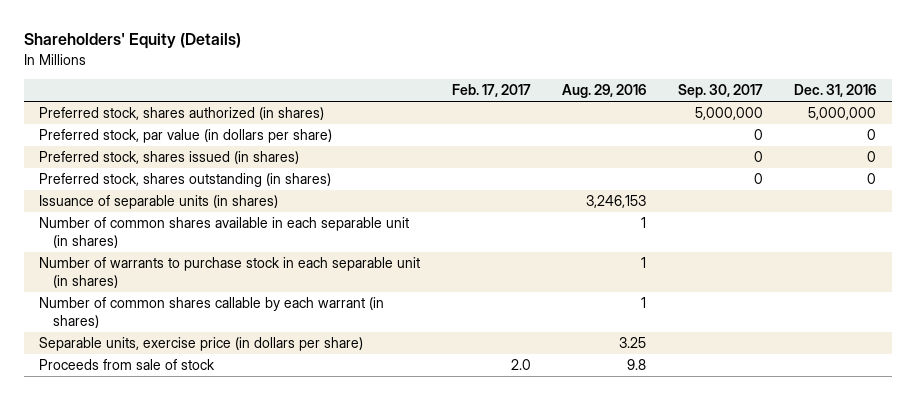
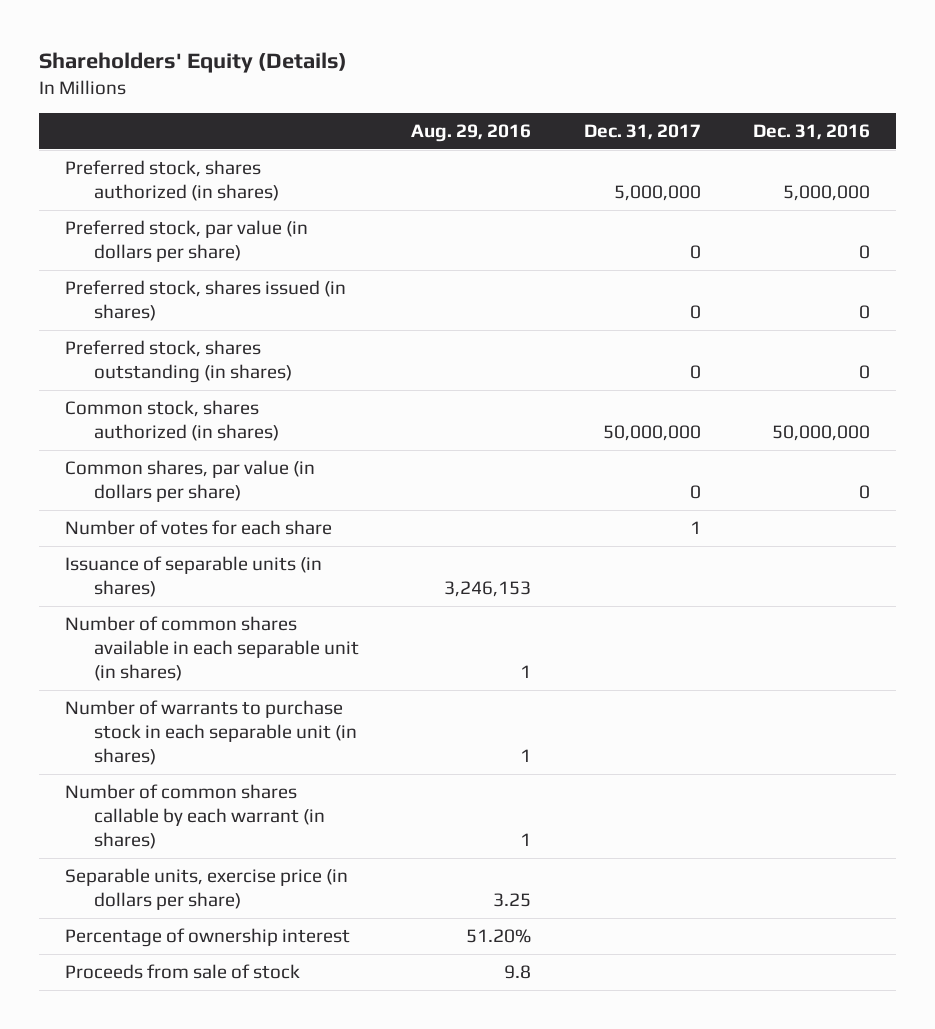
- | Feb. 17, 2017 | Aug. 29, 2016 | Sep. 30, 2017 | Dec. 31, 2016
+ | Aug. 29, 2016 | Dec. 31, 2017 | Dec. 31, 2016
+ Common stock, shares authorized (in shares) | | 50,000,000 | 50,000,000
+ Common shares, par value (in dollars per share) | | 0 | 0
+ Number of votes for each share | | 1 |
+ Percentage of ownership interest | 51.20% | |

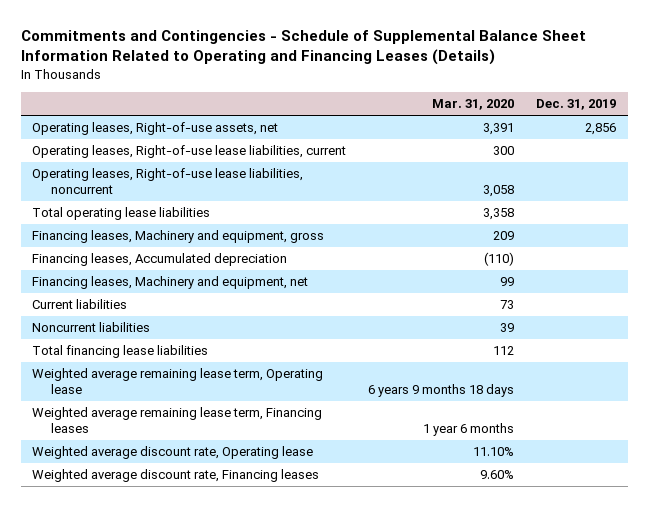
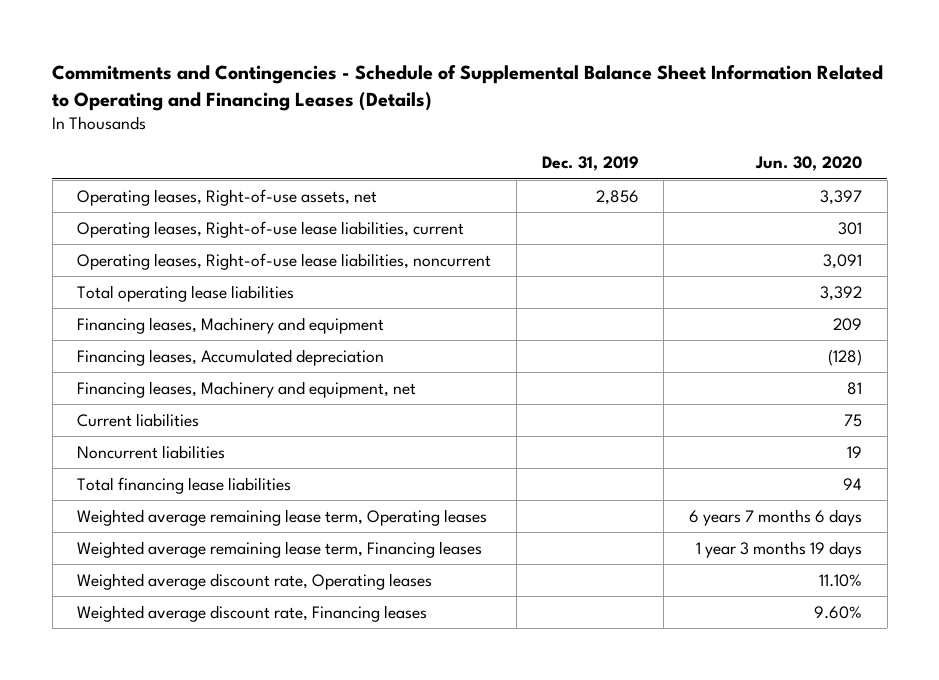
- | Mar. 31, 2020 | Dec. 31, 2019
+ | Dec. 31, 2019 | Jun. 30, 2020
- Financing leases, Machinery and equipment, gross | 209 |
+ Financing leases, Machinery and equipment | | 209
- Weighted average remaining lease term, Operating lease | 6 years 9 months 18 days |
+ Weighted average remaining lease term, Operating leases | | 6 years 7 months 6 days
- Weighted average discount rate, Operating lease | 11.10% |
+ Weighted average discount rate, Operating leases | | 11.10%

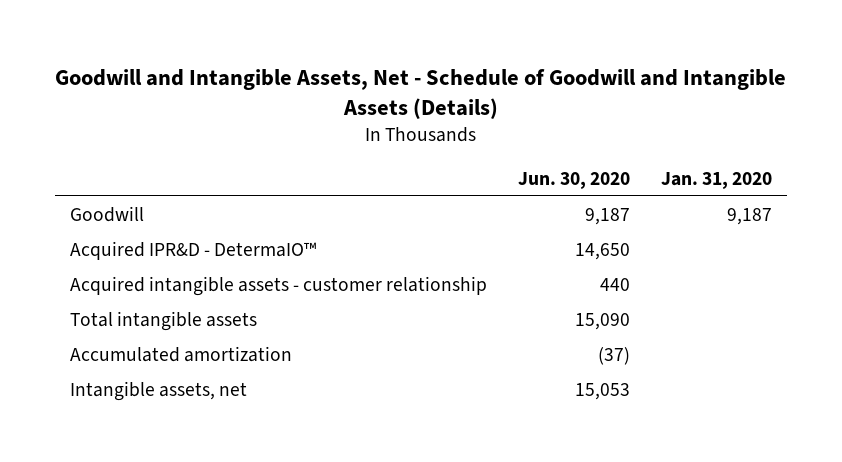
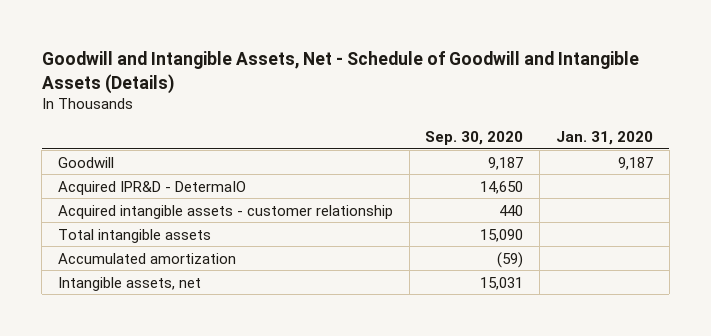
- | Jun. 30, 2020 | Jan. 31, 2020
+ | Sep. 30, 2020 | Jan. 31, 2020
- Acquired IPR&D - DetermaIO™ | 14,650 |
+ Acquired IPR&D - DetermaIO | 14,650 |

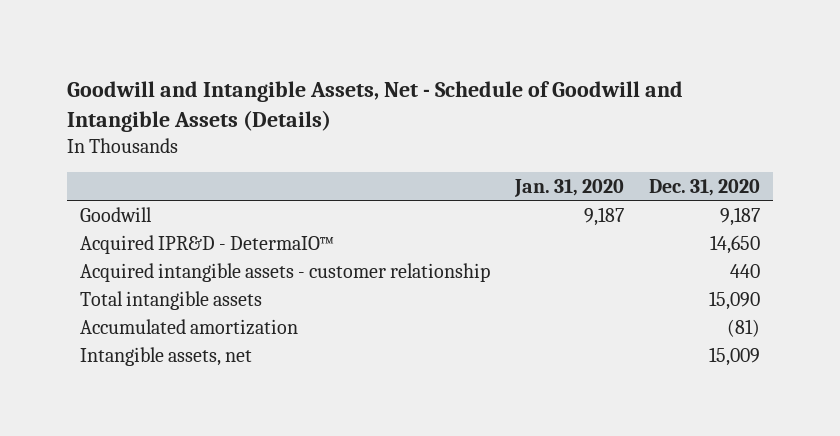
- | Sep. 30, 2020 | Jan. 31, 2020
+ | Jan. 31, 2020 | Dec. 31, 2020
- Acquired IPR&D - DetermaIO | 14,650 |
+ Acquired IPR&D - DetermaIO™ | | 14,650

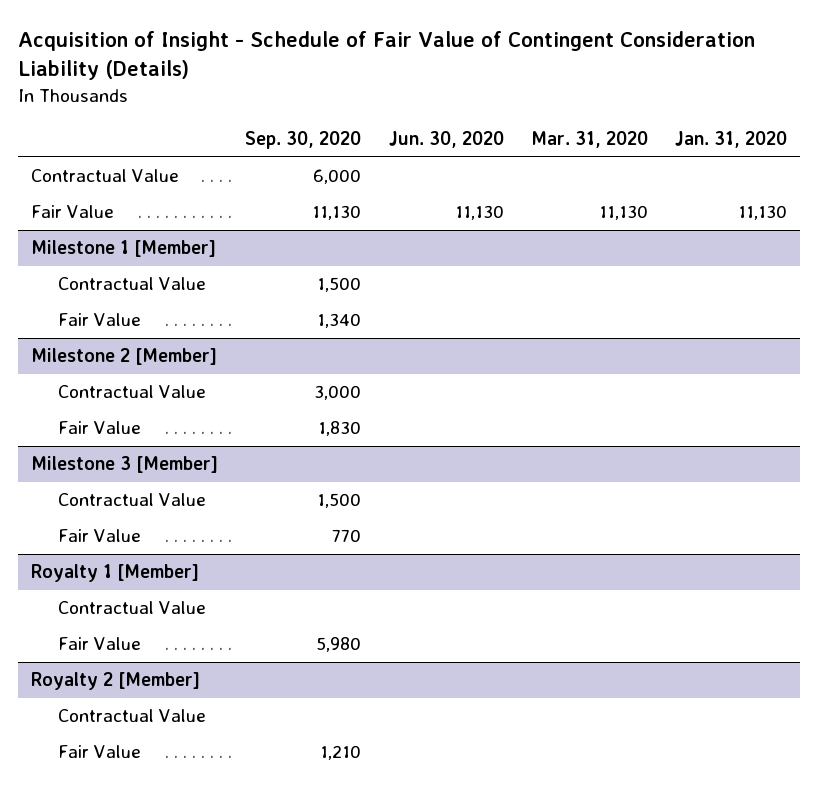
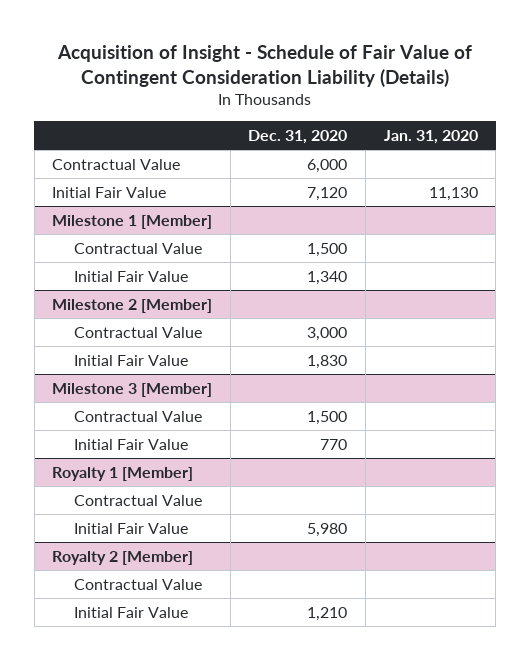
- | Sep. 30, 2020 | Jun. 30, 2020 | Mar. 31, 2020 | Jan. 31, 2020
+ | Dec. 31, 2020 | Jan. 31, 2020
- Fair Value | 11,130 | 11,130 | 11,130 | 11,130
+ Initial Fair Value | 7,120 | 11,130
@ Milestone 1 [Member]
- Fair Value | 1,340 | | |
+ Initial Fair Value | 1,340 |
@ Milestone 2 [Member]
- Fair Value | 1,830 | | |
+ Initial Fair Value | 1,830 |
@ Milestone 3 [Member]
- Fair Value | 770 | | |
+ Initial Fair Value | 770 |
@ Royalty 1 [Member]
- Fair Value | 5,980 | | |
+ Initial Fair Value | 5,980 |
@ Royalty 2 [Member]
- Fair Value | 1,210 | | |
+ Initial Fair Value | 1,210 |

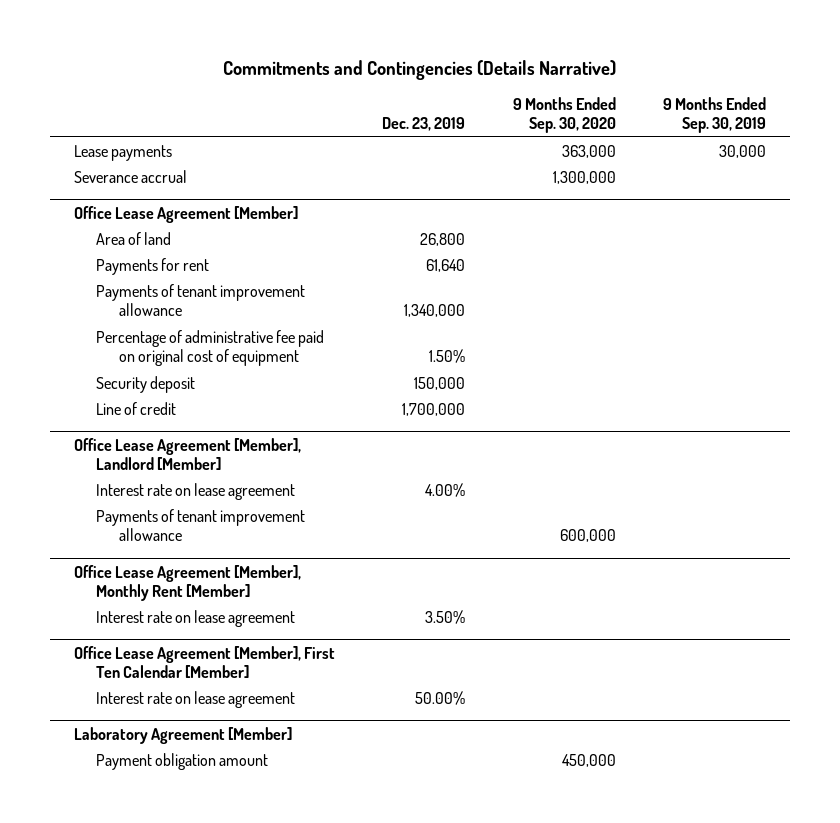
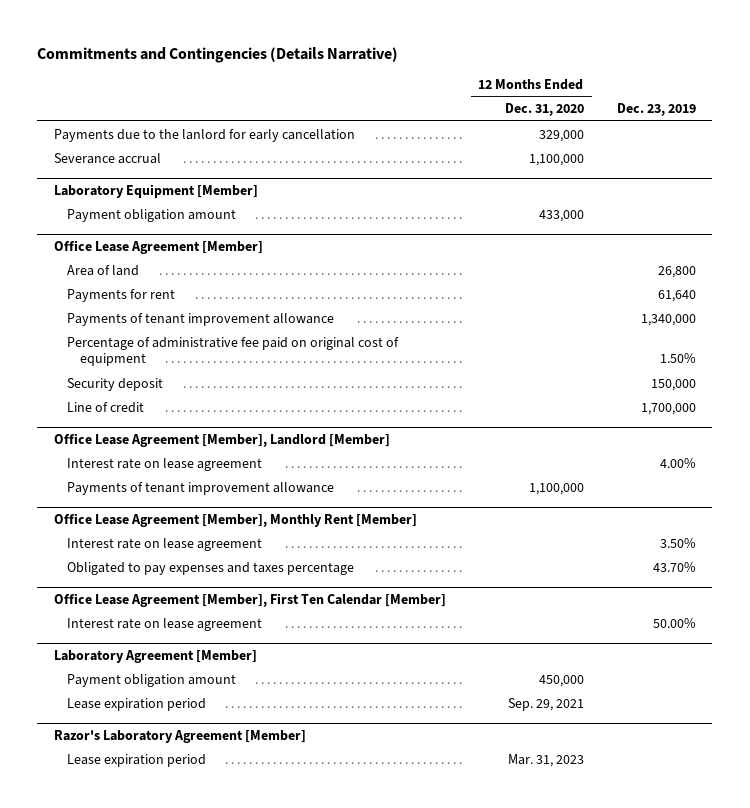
- | Dec. 23, 2019 | 9 Months Ended Sep. 30, 2020 | 9 Months Ended Sep. 30, 2019
+ | 12 Months Ended Dec. 31, 2020 | Dec. 23, 2019
- Lease payments | | 363,000 | 30,000
+ Payments due to the lanlord for early cancellation | 329,000 |
+ Laboratory Equipment [Member]
+ Payment obligation amount | 433,000 |
@ Office Lease Agreement [Member], Monthly Rent [Member]
+ Obligated to pay expenses and taxes percentage | | 43.70%
@ Laboratory Agreement [Member]
+ Lease expiration period | Sep. 29, 2021 |
+ Razor's Laboratory Agreement [Member]
+ Lease expiration period | Mar. 31, 2023 |

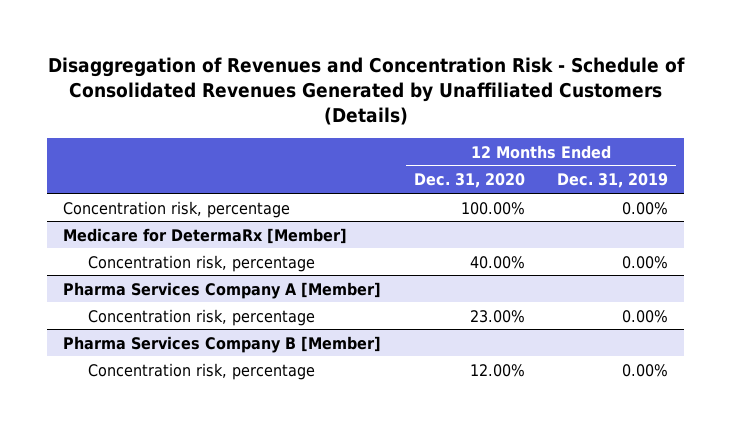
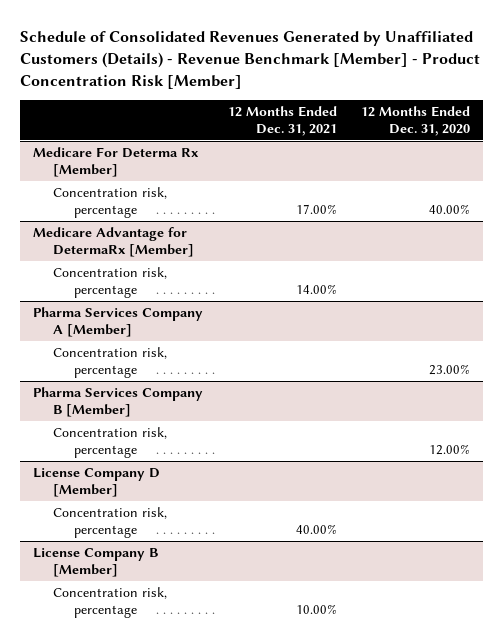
- Disaggregation of Revenues and Concentration Risk - Schedule of Consolidated Revenues Generated by Unaffiliated Customers (Details)
+ Schedule of Consolidated Revenues Generated by Unaffiliated Customers (Details) - Revenue Benchmark [Member] - Product Concentration Risk [Member]
- | 12 Months Ended Dec. 31, 2020 | 12 Months Ended Dec. 31, 2019
+ | 12 Months Ended Dec. 31, 2021 | 12 Months Ended Dec. 31, 2020
- Concentration risk, percentage | 100.00% | 0.00%
- Medicare for DetermaRx [Member]
+ Medicare For Determa Rx [Member]
+ Medicare Advantage for DetermaRx [Member]
+ Concentration risk, percentage | 14.00% |
+ License Company D [Member]
+ Concentration risk, percentage | 40.00% |
+ License Company B [Member]
+ Concentration risk, percentage | 10.00% |

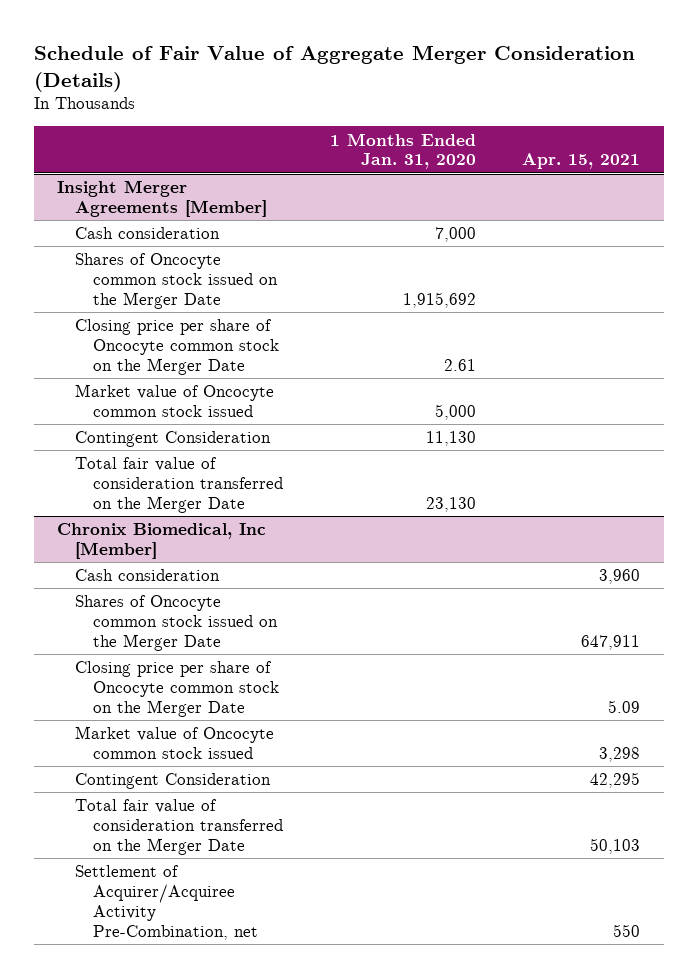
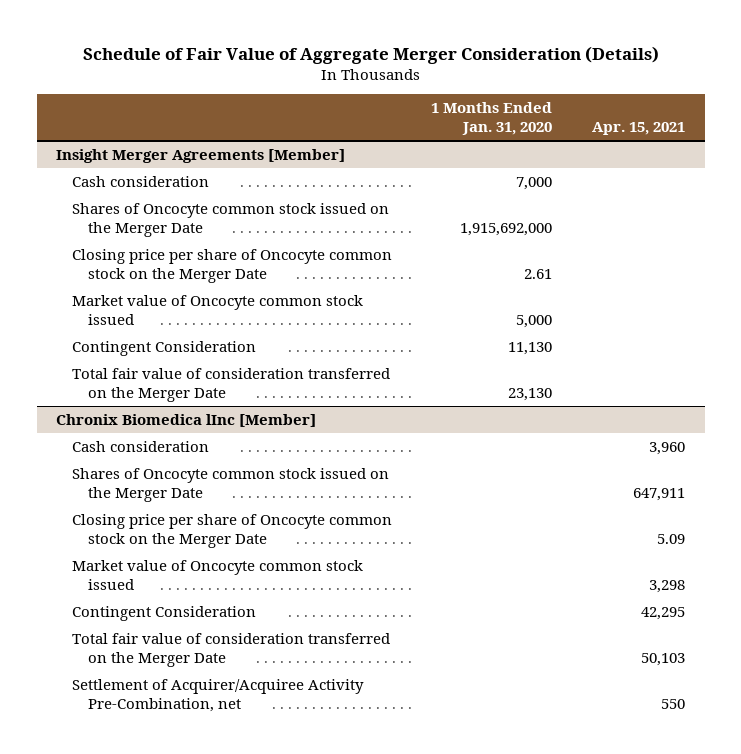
@ Insight Merger Agreements [Member]
- Shares of Oncocyte common stock issued on the Merger Date | 1,915,692 |
+ Shares of Oncocyte common stock issued on the Merger Date | 1,915,692,000 |
- Chronix Biomedical, Inc [Member]
+ Chronix Biomedica lInc [Member]

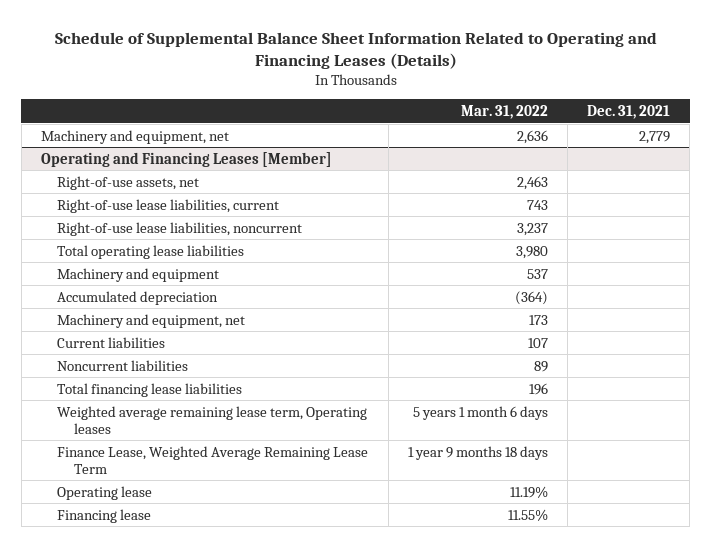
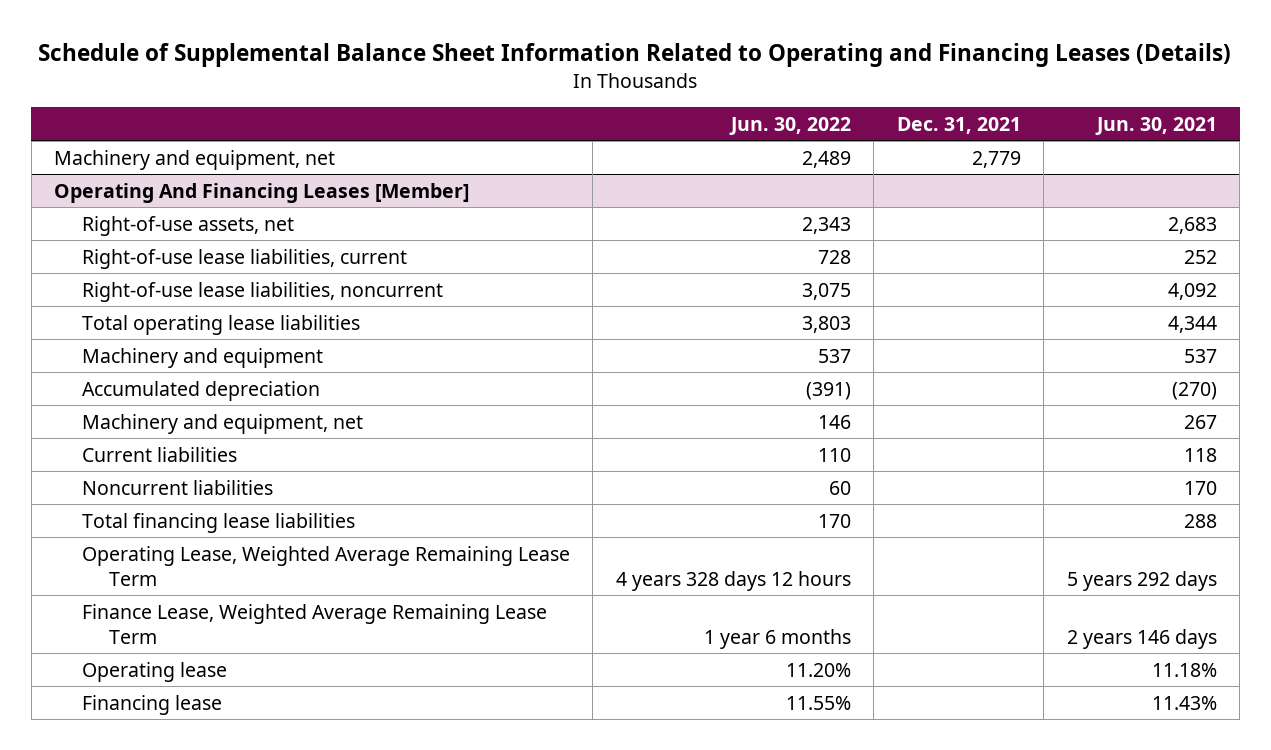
- | Mar. 31, 2022 | Dec. 31, 2021
+ | Jun. 30, 2022 | Dec. 31, 2021 | Jun. 30, 2021
- Operating and Financing Leases [Member]
+ Operating And Financing Leases [Member]
- Weighted average remaining lease term, Operating leases | 5 years 1 month 6 days |
+ Operating Lease, Weighted Average Remaining Lease Term | 4 years 328 days 12 hours | | 5 years 292 days

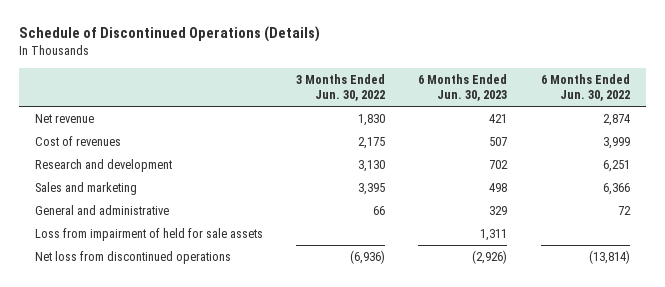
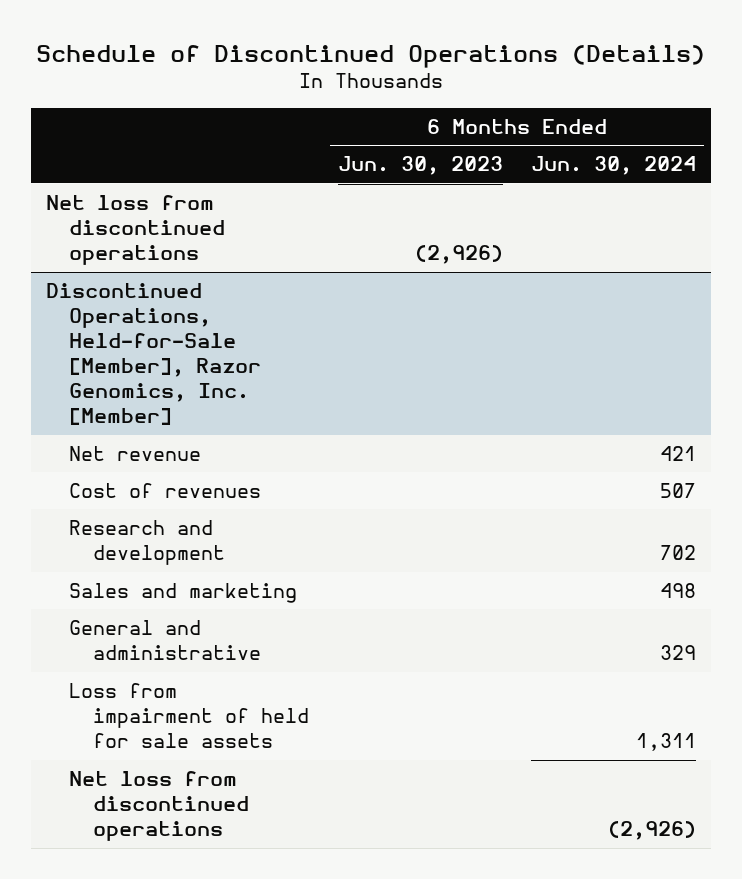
- | 3 Months Ended Jun. 30, 2022 | 6 Months Ended Jun. 30, 2023 | 6 Months Ended Jun. 30, 2022
+ | 6 Months Ended Jun. 30, 2023 | 6 Months Ended Jun. 30, 2024
- Net revenue | 1,830 | 421 | 2,874
- Cost of revenues | 2,175 | 507 | 3,999
- Research and development | 3,130 | 702 | 6,251
- Sales and marketing | 3,395 | 498 | 6,366
- General and administrative | 66 | 329 | 72
- Loss from impairment of held for sale assets | | 1,311 |
+ Discontinued Operations, Held-for-Sale [Member], Razor Genomics, Inc. [Member]
+ Net revenue | | 421
+ Cost of revenues | | 507
+ Research and development | | 702
+ Sales and marketing | | 498
+ General and administrative | | 329
+ Loss from impairment of held for sale assets | | 1,311
+ Net loss from discontinued operations | | (2,926)

